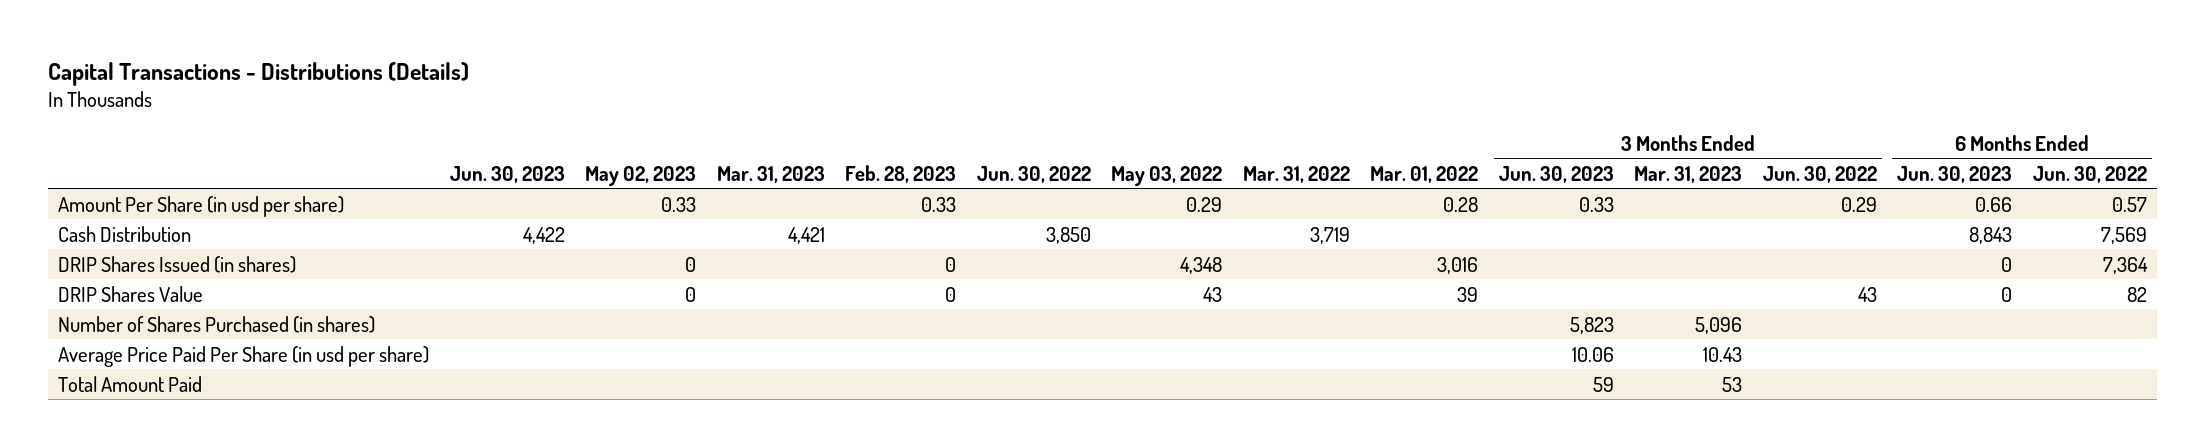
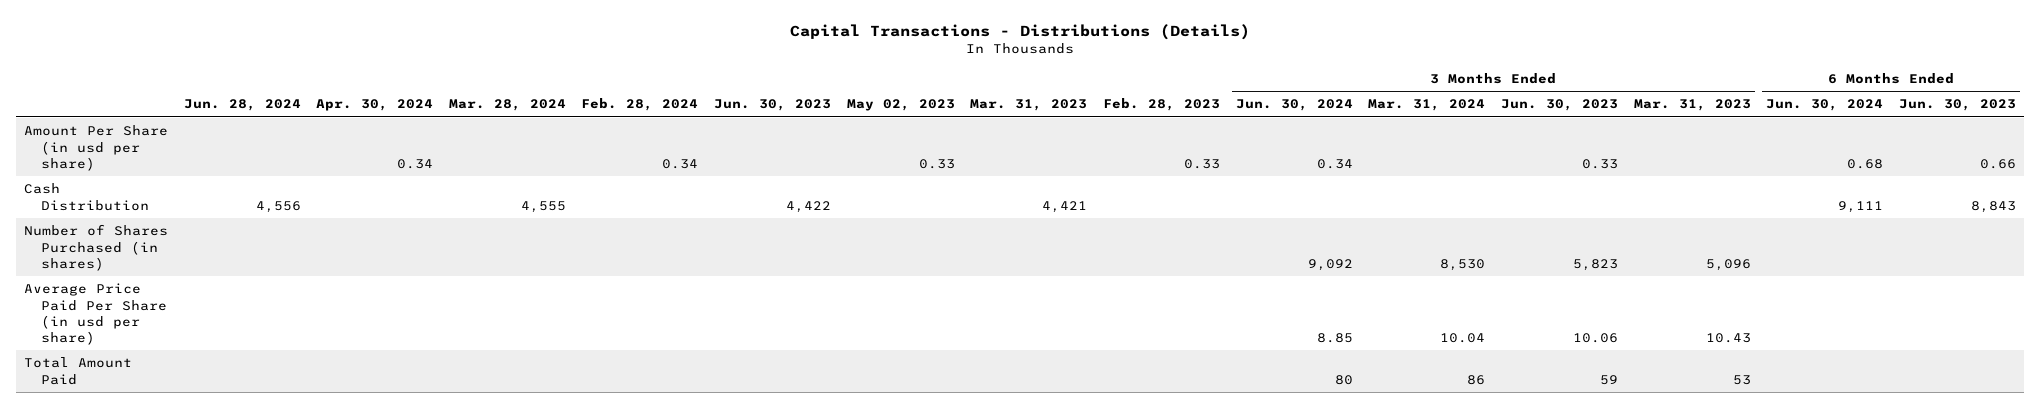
- | Jun. 30, 2023 | May 02, 2023 | Mar. 31, 2023 | Feb. 28, 2023 | Jun. 30, 2022 | May 03, 2022 | Mar. 31, 2022 | Mar. 01, 2022 | 3 Months Ended Jun. 30, 2023 | 3 Months Ended Mar. 31, 2023 | 3 Months Ended Jun. 30, 2022 | 6 Months Ended Jun. 30, 2023 | 6 Months Ended Jun. 30, 2022
+ | Jun. 28, 2024 | Apr. 30, 2024 | Mar. 28, 2024 | Feb. 28, 2024 | Jun. 30, 2023 | May 02, 2023 | Mar. 31, 2023 | Feb. 28, 2023 | 3 Months Ended Jun. 30, 2024 | 3 Months Ended Mar. 31, 2024 | 3 Months Ended Jun. 30, 2023 | 3 Months Ended Mar. 31, 2023 | 6 Months Ended Jun. 30, 2024 | 6 Months Ended Jun. 30, 2023
- DRIP Shares Issued (in shares) | | 0 | | 0 | | 4,348 | | 3,016 | | | | 0 | 7,364
- DRIP Shares Value | | 0 | | 0 | | 43 | | 39 | | | 43 | 0 | 82

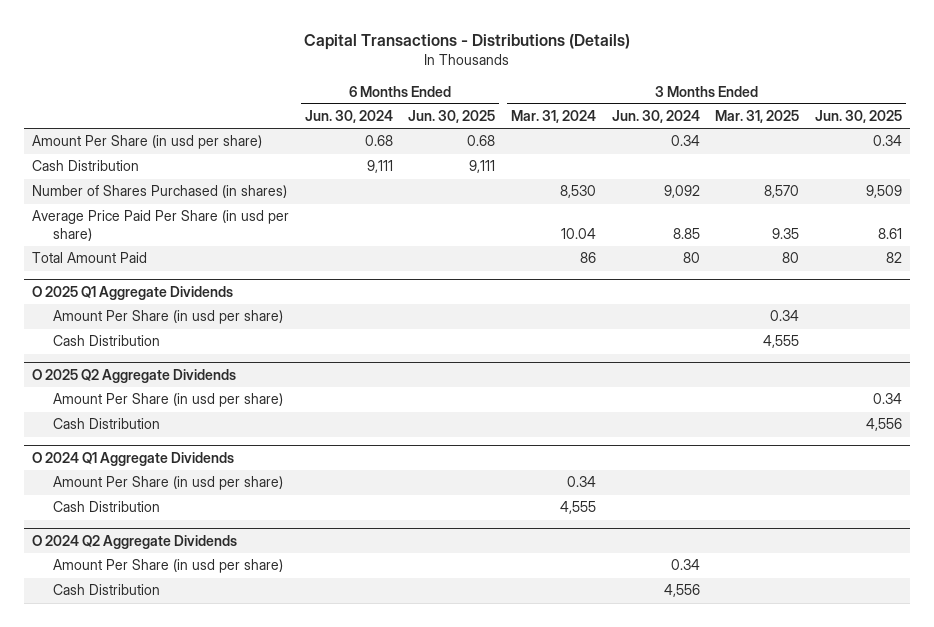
- | Jun. 28, 2024 | Apr. 30, 2024 | Mar. 28, 2024 | Feb. 28, 2024 | Jun. 30, 2023 | May 02, 2023 | Mar. 31, 2023 | Feb. 28, 2023 | 3 Months Ended Jun. 30, 2024 | 3 Months Ended Mar. 31, 2024 | 3 Months Ended Jun. 30, 2023 | 3 Months Ended Mar. 31, 2023 | 6 Months Ended Jun. 30, 2024 | 6 Months Ended Jun. 30, 2023
+ | 6 Months Ended Jun. 30, 2024 | 6 Months Ended Jun. 30, 2025 | 3 Months Ended Mar. 31, 2024 | 3 Months Ended Jun. 30, 2024 | 3 Months Ended Mar. 31, 2025 | 3 Months Ended Jun. 30, 2025
+ O 2025 Q1 Aggregate Dividends
+ Amount Per Share (in usd per share) | | | | | 0.34 |
+ Cash Distribution | | | | | 4,555 |
+ O 2025 Q2 Aggregate Dividends
+ Amount Per Share (in usd per share) | | | | | | 0.34
+ Cash Distribution | | | | | | 4,556
+ O 2024 Q1 Aggregate Dividends
+ Amount Per Share (in usd per share) | | | 0.34 | | |
+ Cash Distribution | | | 4,555 | | |
+ O 2024 Q2 Aggregate Dividends
+ Amount Per Share (in usd per share) | | | | 0.34 | |
+ Cash Distribution | | | | 4,556 | |

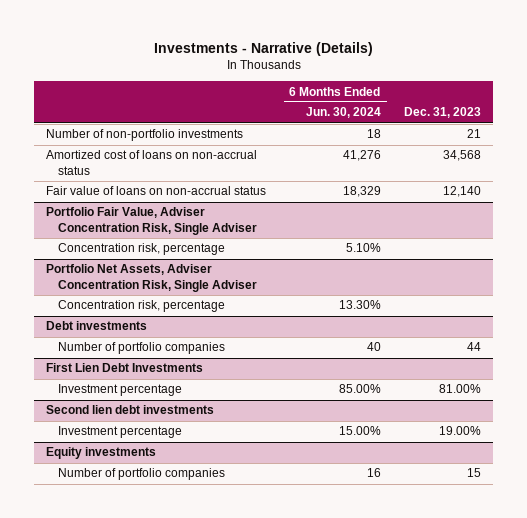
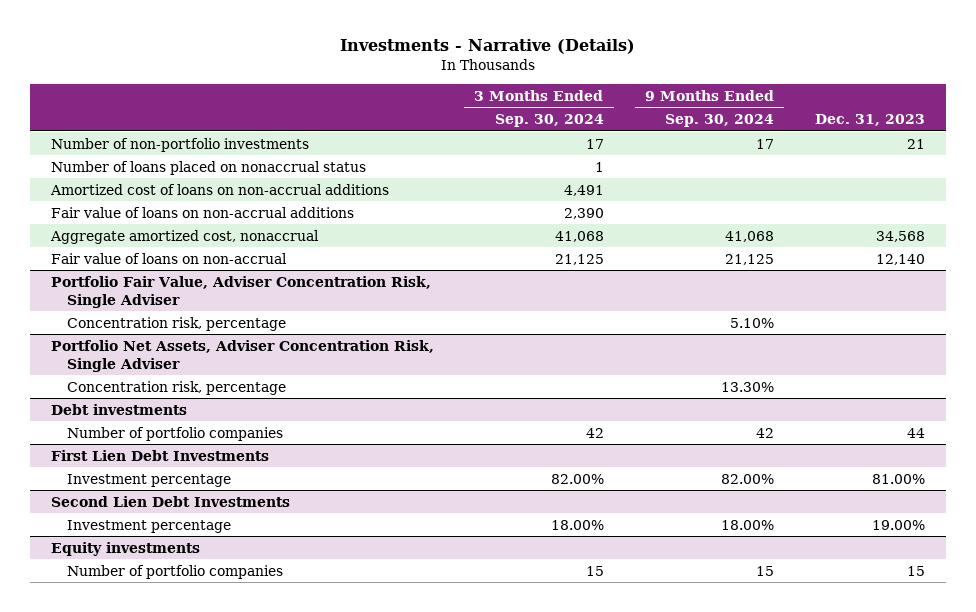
- | 6 Months Ended Jun. 30, 2024 | Dec. 31, 2023
+ | 3 Months Ended Sep. 30, 2024 | 9 Months Ended Sep. 30, 2024 | Dec. 31, 2023
- Amortized cost of loans on non-accrual status | 41,276 | 34,568
- Fair value of loans on non-accrual status | 18,329 | 12,140
+ Number of loans placed on nonaccrual status | 1 | |
+ Amortized cost of loans on non-accrual additions | 4,491 | |
+ Fair value of loans on non-accrual additions | 2,390 | |
+ Aggregate amortized cost, nonaccrual | 41,068 | 41,068 | 34,568
+ Fair value of loans on non-accrual | 21,125 | 21,125 | 12,140
- Second lien debt investments
+ Second Lien Debt Investments

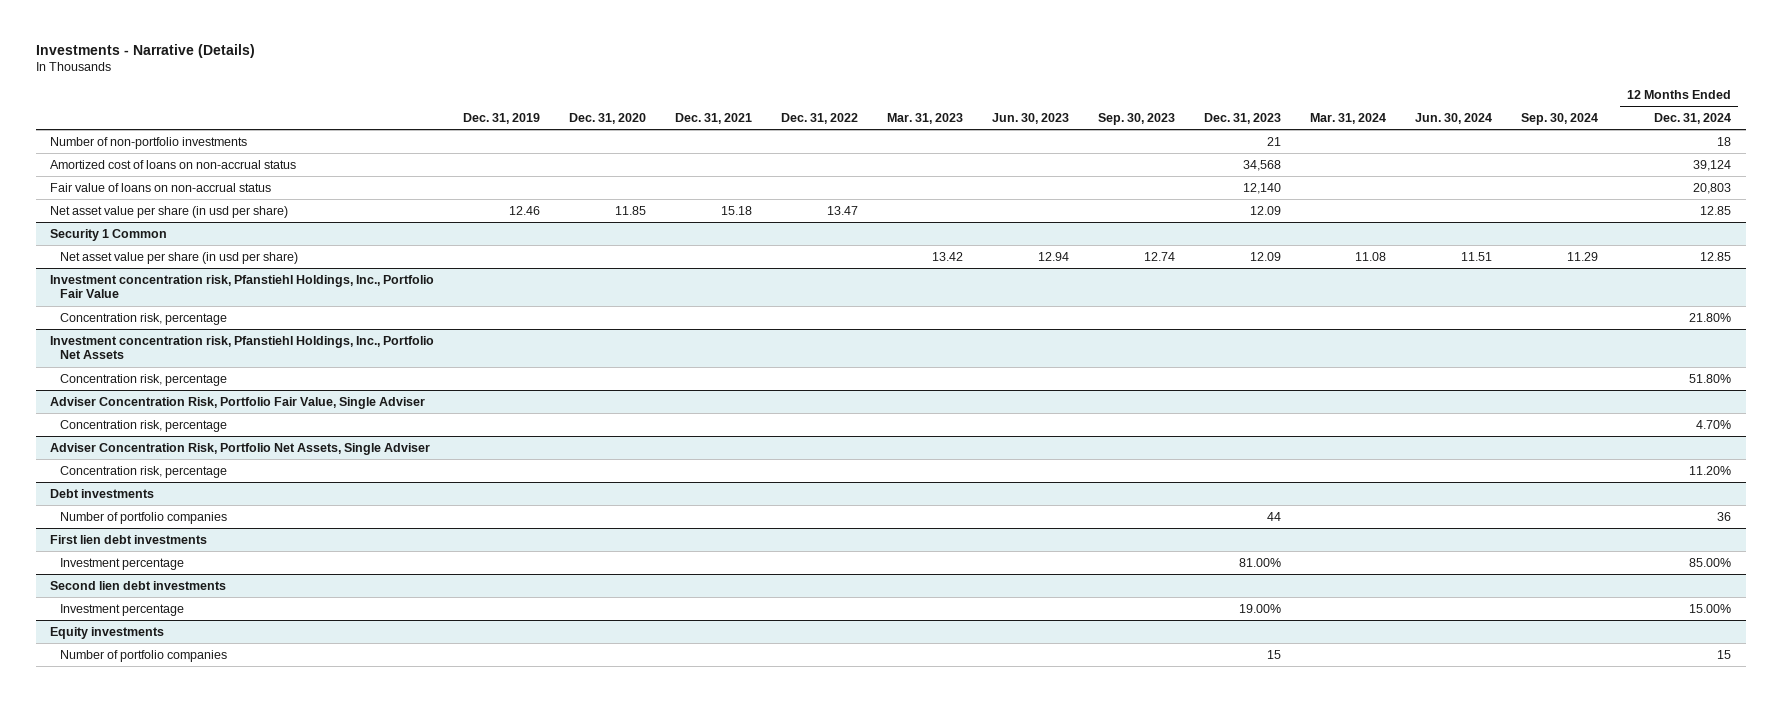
- | 3 Months Ended Sep. 30, 2024 | 9 Months Ended Sep. 30, 2024 | Dec. 31, 2023
+ | Dec. 31, 2019 | Dec. 31, 2020 | Dec. 31, 2021 | Dec. 31, 2022 | Mar. 31, 2023 | Jun. 30, 2023 | Sep. 30, 2023 | Dec. 31, 2023 | Mar. 31, 2024 | Jun. 30, 2024 | Sep. 30, 2024 | 12 Months Ended Dec. 31, 2024
- Number of loans placed on nonaccrual status | 1 | |
- Amortized cost of loans on non-accrual additions | 4,491 | |
- Fair value of loans on non-accrual additions | 2,390 | |
- Aggregate amortized cost, nonaccrual | 41,068 | 41,068 | 34,568
- Fair value of loans on non-accrual | 21,125 | 21,125 | 12,140
- Portfolio Fair Value, Adviser Concentration Risk, Single Adviser
+ Amortized cost of loans on non-accrual status | | | | | | | | 34,568 | | | | 39,124
+ Fair value of loans on non-accrual status | | | | | | | | 12,140 | | | | 20,803
+ Net asset value per share (in usd per share) | 12.46 | 11.85 | 15.18 | 13.47 | | | | 12.09 | | | | 12.85
+ Security 1 Common
+ Net asset value per share (in usd per share) | | | | | 13.42 | 12.94 | 12.74 | 12.09 | 11.08 | 11.51 | 11.29 | 12.85
+ Investment concentration risk, Pfanstiehl Holdings, Inc., Portfolio Fair Value
+ Concentration risk, percentage | | | | | | | | | | | | 21.80%
+ Investment concentration risk, Pfanstiehl Holdings, Inc., Portfolio Net Assets
+ Concentration risk, percentage | | | | | | | | | | | | 51.80%
+ Adviser Concentration Risk, Portfolio Fair Value, Single Adviser
- Portfolio Net Assets, Adviser Concentration Risk, Single Adviser
+ Adviser Concentration Risk, Portfolio Net Assets, Single Adviser
- First Lien Debt Investments
+ First lien debt investments
- Second Lien Debt Investments
+ Second lien debt investments

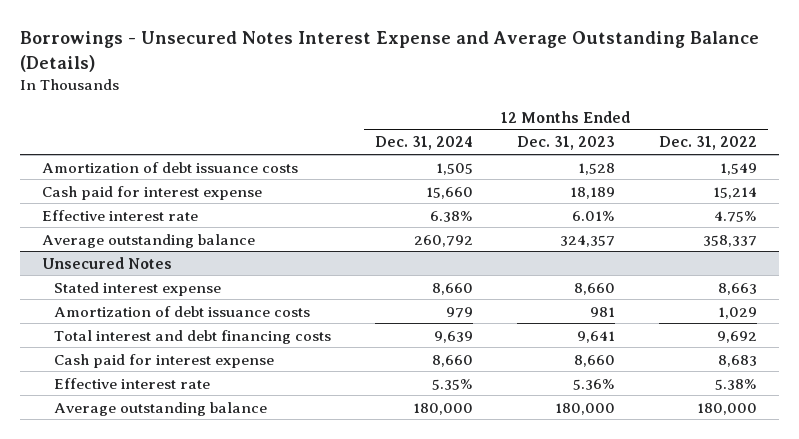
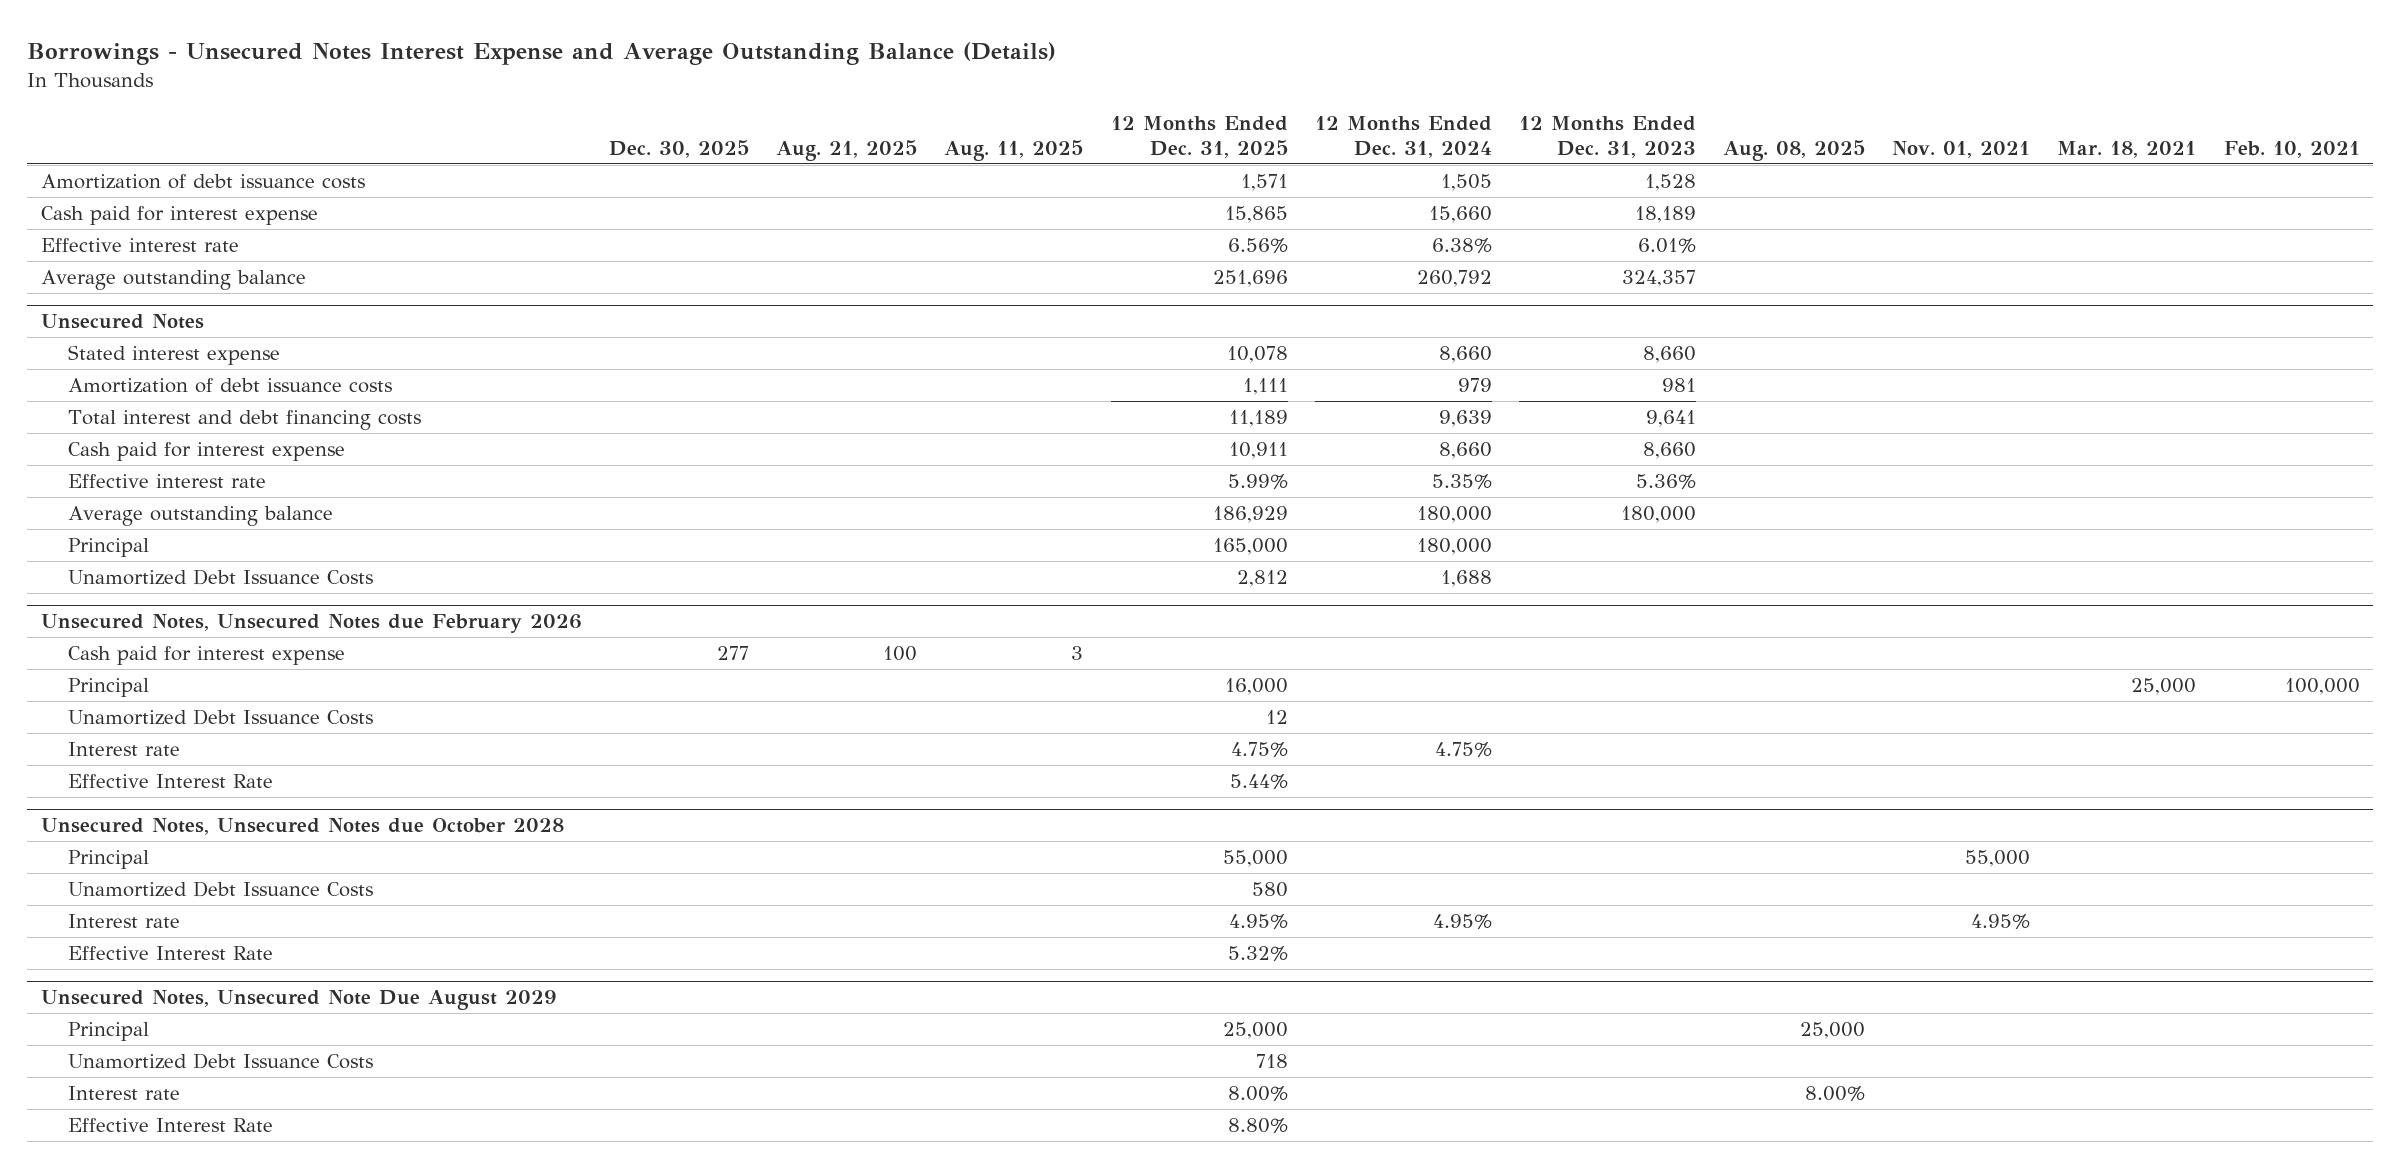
- | 12 Months Ended Dec. 31, 2024 | 12 Months Ended Dec. 31, 2023 | 12 Months Ended Dec. 31, 2022
+ | Dec. 30, 2025 | Aug. 21, 2025 | Aug. 11, 2025 | 12 Months Ended Dec. 31, 2025 | 12 Months Ended Dec. 31, 2024 | 12 Months Ended Dec. 31, 2023 | Aug. 08, 2025 | Nov. 01, 2021 | Mar. 18, 2021 | Feb. 10, 2021
@ Unsecured Notes
+ Principal | | | | 165,000 | 180,000 | | | | |
+ Unamortized Debt Issuance Costs | | | | 2,812 | 1,688 | | | | |
+ Unsecured Notes, Unsecured Notes due February 2026
+ Cash paid for interest expense | 277 | 100 | 3 | | | | | | |
+ Principal | | | | 16,000 | | | | | 25,000 | 100,000
+ Unamortized Debt Issuance Costs | | | | 12 | | | | | |
+ Interest rate | | | | 4.75% | 4.75% | | | | |
+ Effective Interest Rate | | | | 5.44% | | | | | |
+ Unsecured Notes, Unsecured Notes due October 2028
+ Principal | | | | 55,000 | | | | 55,000 | |
+ Unamortized Debt Issuance Costs | | | | 580 | | | | | |
+ Interest rate | | | | 4.95% | 4.95% | | | 4.95% | |
+ Effective Interest Rate | | | | 5.32% | | | | | |
+ Unsecured Notes, Unsecured Note Due August 2029
+ Principal | | | | 25,000 | | | 25,000 | | |
+ Unamortized Debt Issuance Costs | | | | 718 | | | | | |
+ Interest rate | | | | 8.00% | | | 8.00% | | |
+ Effective Interest Rate | | | | 8.80% | | | | | |

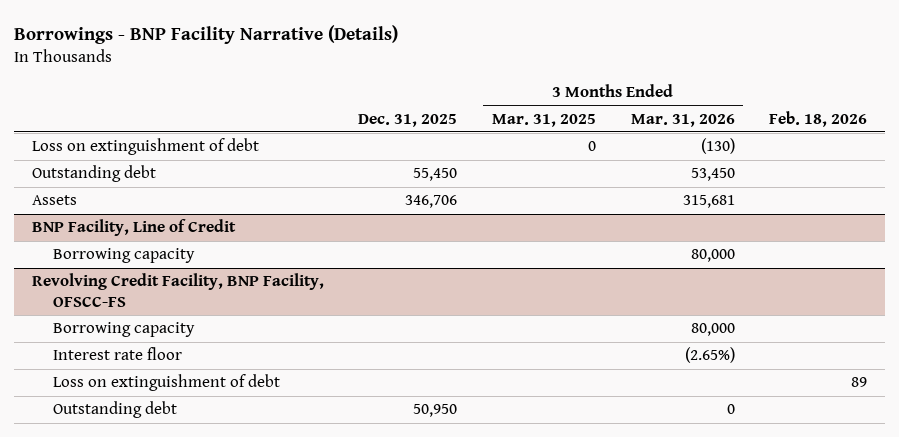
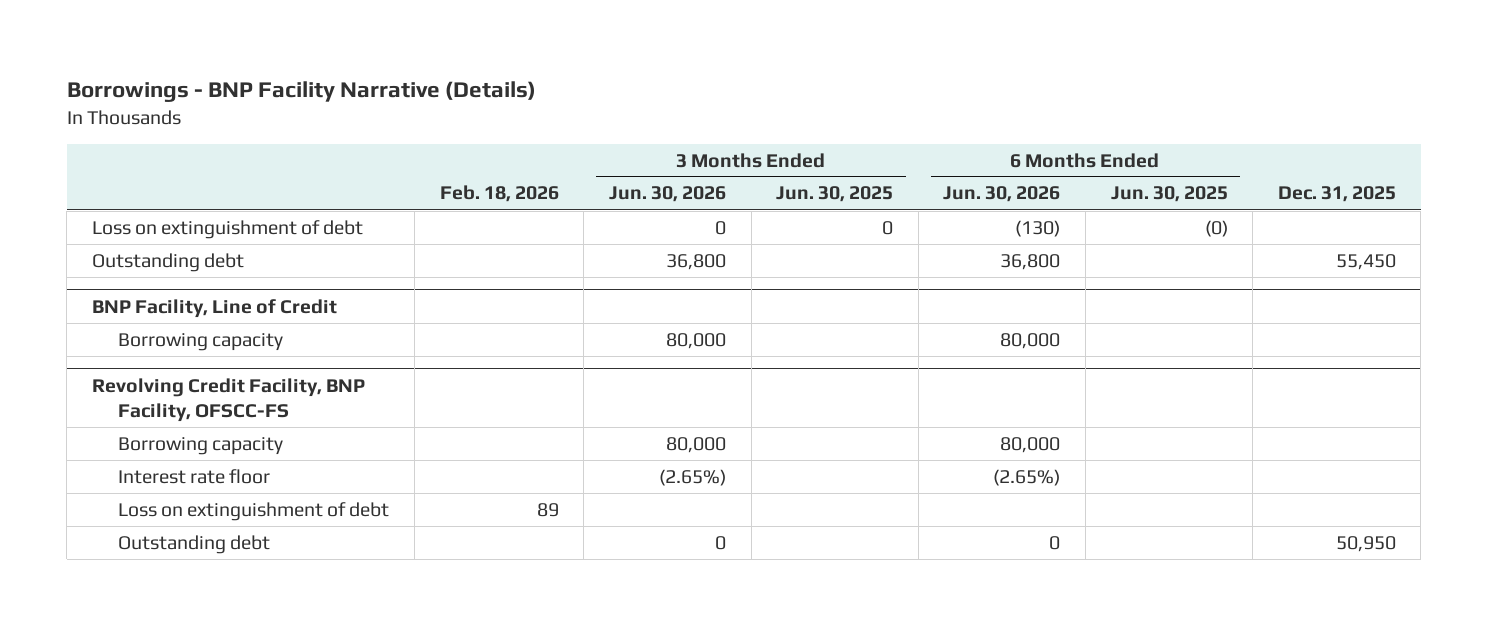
- | Dec. 31, 2025 | 3 Months Ended Mar. 31, 2025 | 3 Months Ended Mar. 31, 2026 | Feb. 18, 2026
+ | Feb. 18, 2026 | 3 Months Ended Jun. 30, 2026 | 3 Months Ended Jun. 30, 2025 | 6 Months Ended Jun. 30, 2026 | 6 Months Ended Jun. 30, 2025 | Dec. 31, 2025
- Assets | 346,706 | | 315,681 |

